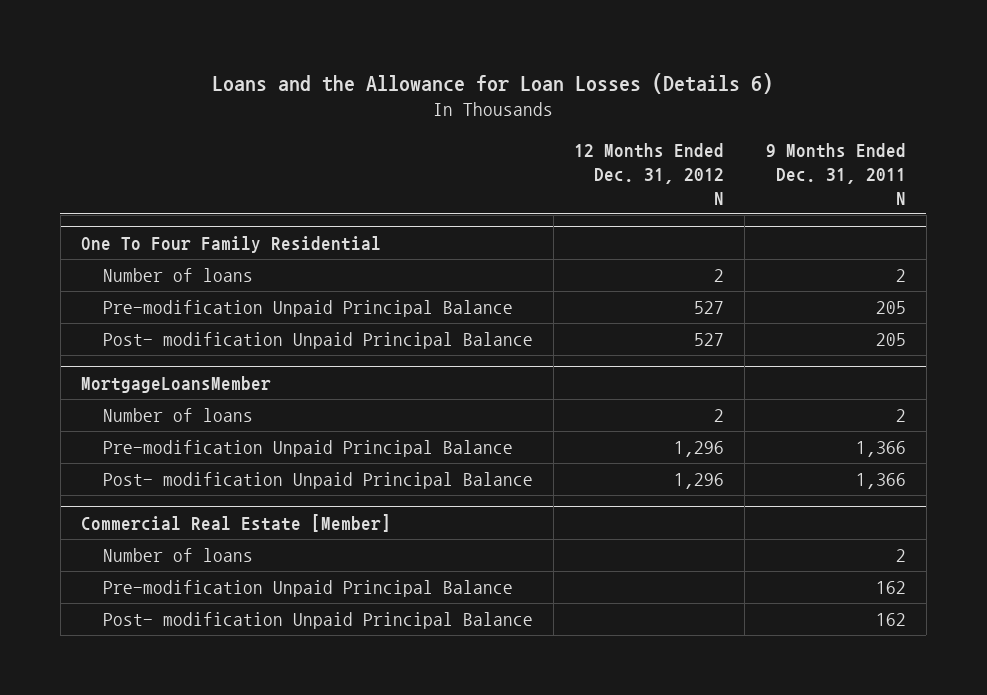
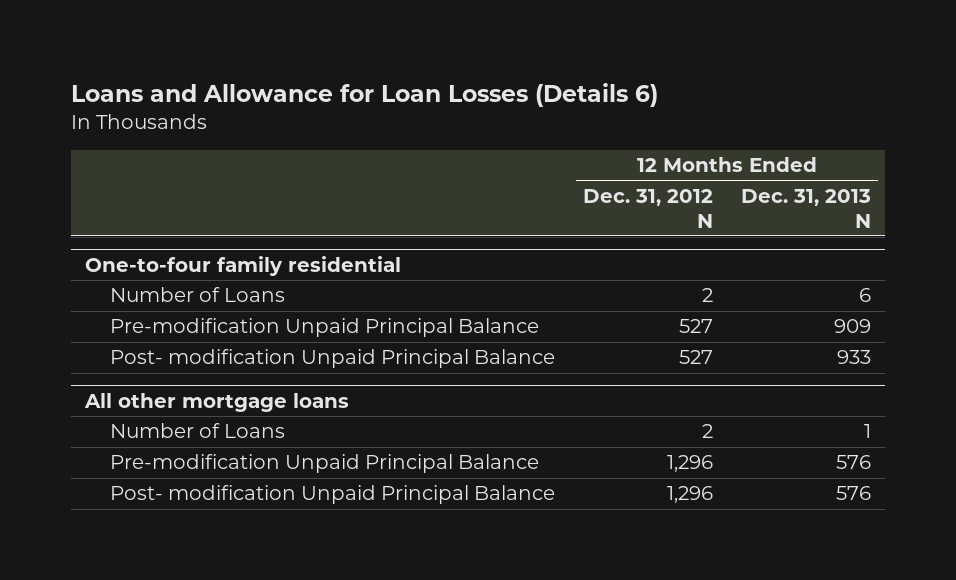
- Loans and the Allowance for Loan Losses (Details 6)
+ Loans and Allowance for Loan Losses (Details 6)
- | 12 Months Ended Dec. 31, 2012 N | 9 Months Ended Dec. 31, 2011 N
+ | 12 Months Ended Dec. 31, 2012 N | 12 Months Ended Dec. 31, 2013 N
- One To Four Family Residential
- Number of loans | 2 | 2
+ One-to-four family residential
+ Number of Loans | 2 | 6
- MortgageLoansMember
- Number of loans | 2 | 2
+ All other mortgage loans
+ Number of Loans | 2 | 1
- Commercial Real Estate [Member]
- Number of loans | | 2
- Pre-modification Unpaid Principal Balance | | 162
- Post- modification Unpaid Principal Balance | | 162

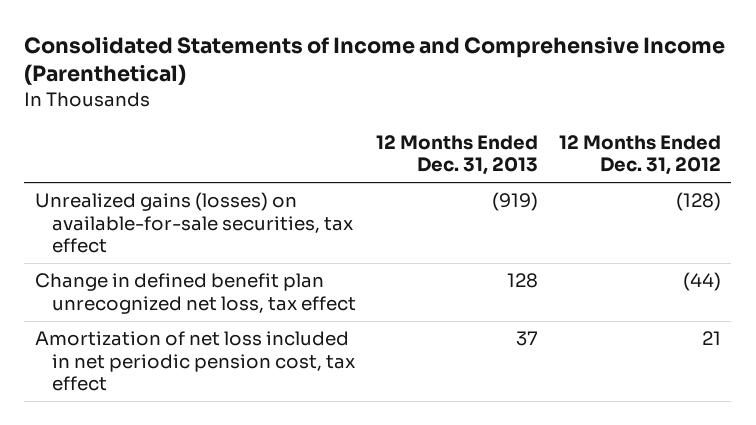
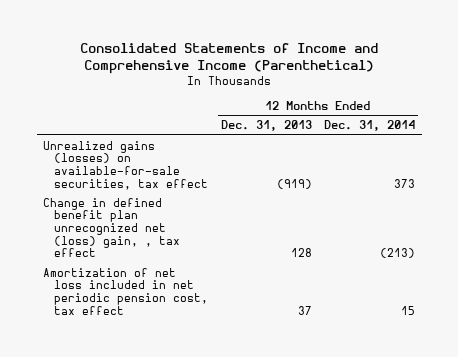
- | 12 Months Ended Dec. 31, 2013 | 12 Months Ended Dec. 31, 2012
+ | 12 Months Ended Dec. 31, 2013 | 12 Months Ended Dec. 31, 2014
- Change in defined benefit plan unrecognized net loss, tax effect | 128 | (44)
+ Change in defined benefit plan unrecognized net (loss) gain, , tax effect | 128 | (213)

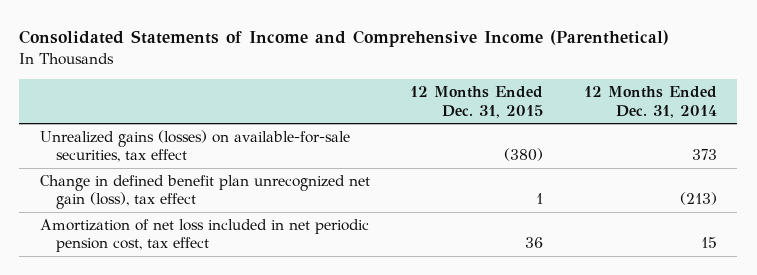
- | 12 Months Ended Dec. 31, 2013 | 12 Months Ended Dec. 31, 2014
+ | 12 Months Ended Dec. 31, 2015 | 12 Months Ended Dec. 31, 2014
- Change in defined benefit plan unrecognized net (loss) gain, , tax effect | 128 | (213)
+ Change in defined benefit plan unrecognized net gain (loss), tax effect | 1 | (213)

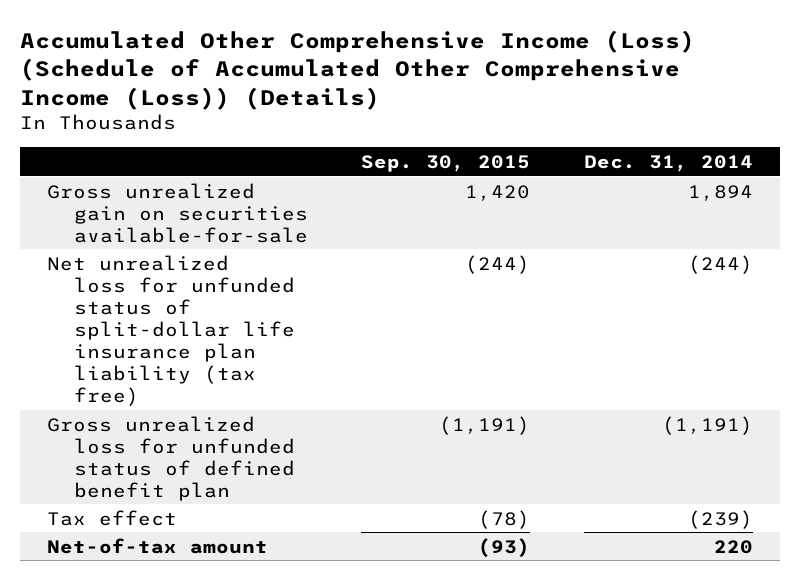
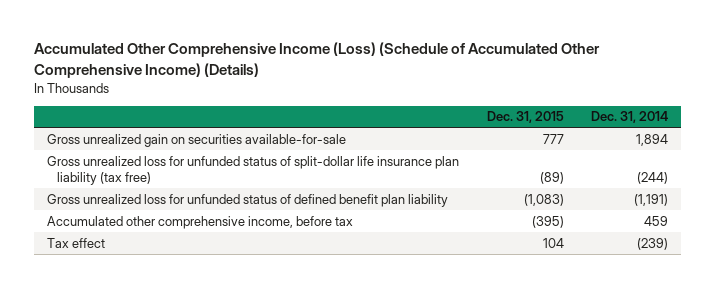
- Accumulated Other Comprehensive Income (Loss) (Schedule of Accumulated Other Comprehensive Income (Loss)) (Details)
+ Accumulated Other Comprehensive Income (Loss) (Schedule of Accumulated Other Comprehensive Income) (Details)
- | Sep. 30, 2015 | Dec. 31, 2014
+ | Dec. 31, 2015 | Dec. 31, 2014
- Net unrealized loss for unfunded status of split-dollar life insurance plan liability (tax free) | (244) | (244)
- Gross unrealized loss for unfunded status of defined benefit plan | (1,191) | (1,191)
+ Gross unrealized loss for unfunded status of split-dollar life insurance plan liability (tax free) | (89) | (244)
+ Gross unrealized loss for unfunded status of defined benefit plan liability | (1,083) | (1,191)
+ Accumulated other comprehensive income, before tax | (395) | 459
- Net-of-tax amount | (93) | 220

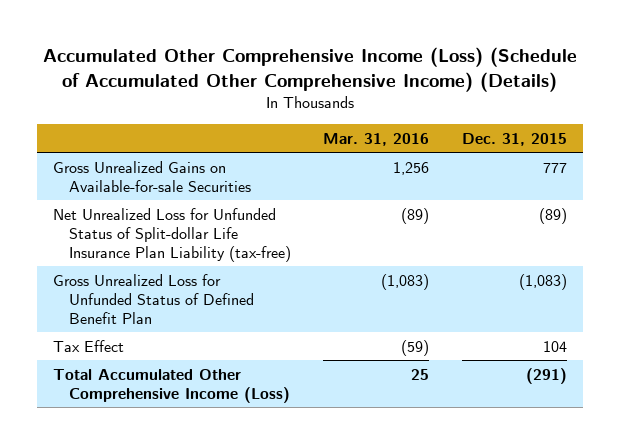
- | Dec. 31, 2015 | Dec. 31, 2014
+ | Mar. 31, 2016 | Dec. 31, 2015
- Gross unrealized gain on securities available-for-sale | 777 | 1,894
- Gross unrealized loss for unfunded status of split-dollar life insurance plan liability (tax free) | (89) | (244)
- Gross unrealized loss for unfunded status of defined benefit plan liability | (1,083) | (1,191)
- Accumulated other comprehensive income, before tax | (395) | 459
- Tax effect | 104 | (239)
+ Gross Unrealized Gains on Available-for-sale Securities | 1,256 | 777
+ Net Unrealized Loss for Unfunded Status of Split-dollar Life Insurance Plan Liability (tax-free) | (89) | (89)
+ Gross Unrealized Loss for Unfunded Status of Defined Benefit Plan | (1,083) | (1,083)
+ Tax Effect | (59) | 104
+ Total Accumulated Other Comprehensive Income (Loss) | 25 | (291)

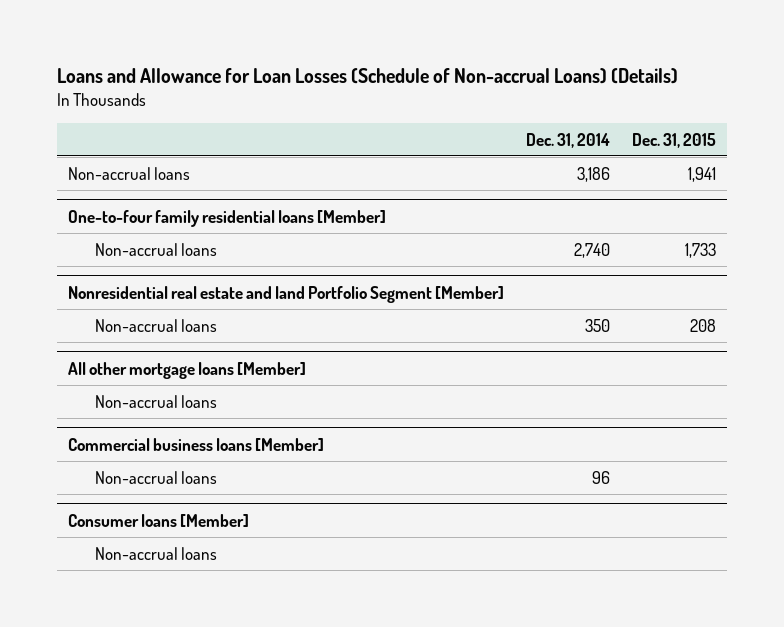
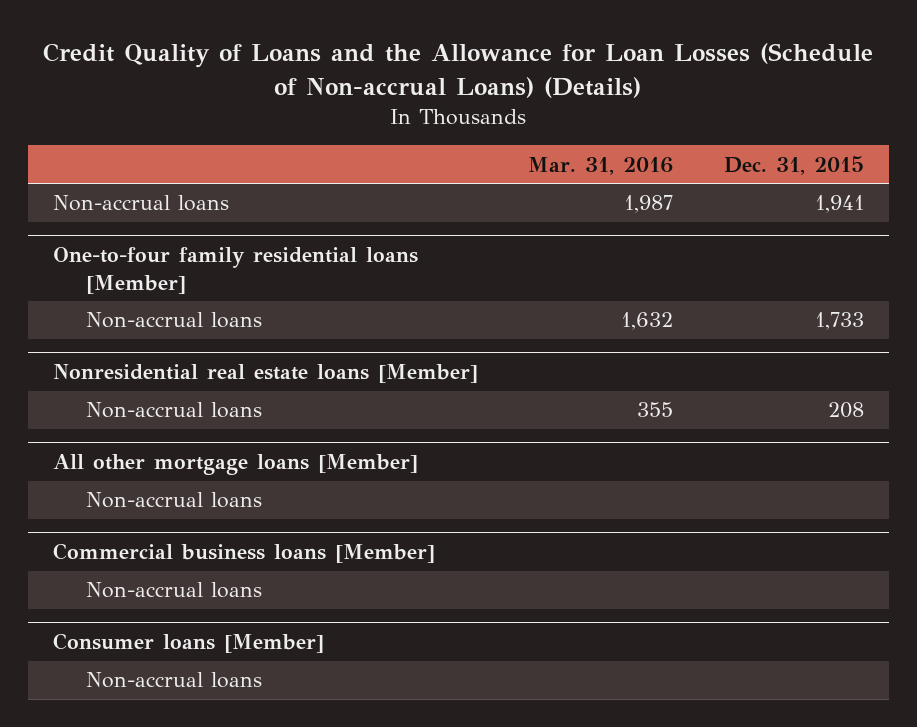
- Loans and Allowance for Loan Losses (Schedule of Non-accrual Loans) (Details)
+ Credit Quality of Loans and the Allowance for Loan Losses (Schedule of Non-accrual Loans) (Details)
- | Dec. 31, 2014 | Dec. 31, 2015
+ | Mar. 31, 2016 | Dec. 31, 2015
- Nonresidential real estate and land Portfolio Segment [Member]
+ Nonresidential real estate loans [Member]

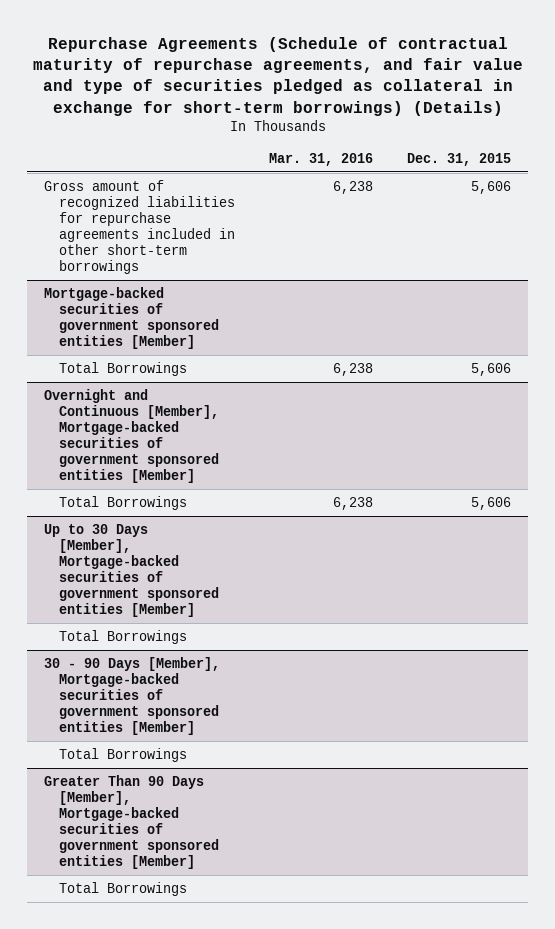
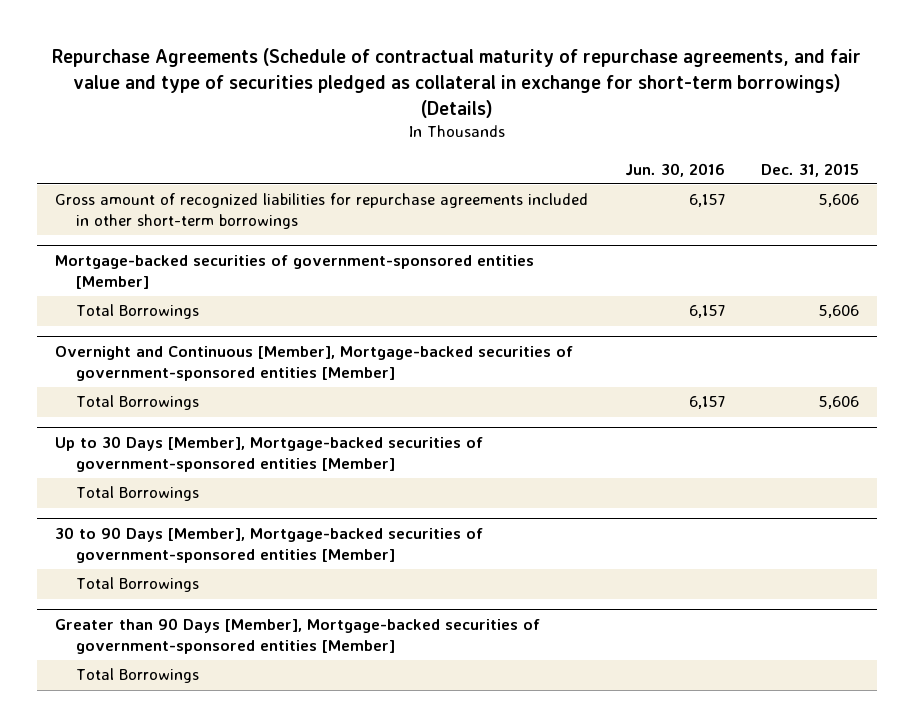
- | Mar. 31, 2016 | Dec. 31, 2015
+ | Jun. 30, 2016 | Dec. 31, 2015
- Mortgage-backed securities of government sponsored entities [Member]
+ Mortgage-backed securities of government-sponsored entities [Member]
- Overnight and Continuous [Member], Mortgage-backed securities of government sponsored entities [Member]
+ Overnight and Continuous [Member], Mortgage-backed securities of government-sponsored entities [Member]
- Up to 30 Days [Member], Mortgage-backed securities of government sponsored entities [Member]
+ Up to 30 Days [Member], Mortgage-backed securities of government-sponsored entities [Member]
- 30 - 90 Days [Member], Mortgage-backed securities of government sponsored entities [Member]
+ 30 to 90 Days [Member], Mortgage-backed securities of government-sponsored entities [Member]
- Greater Than 90 Days [Member], Mortgage-backed securities of government sponsored entities [Member]
+ Greater than 90 Days [Member], Mortgage-backed securities of government-sponsored entities [Member]

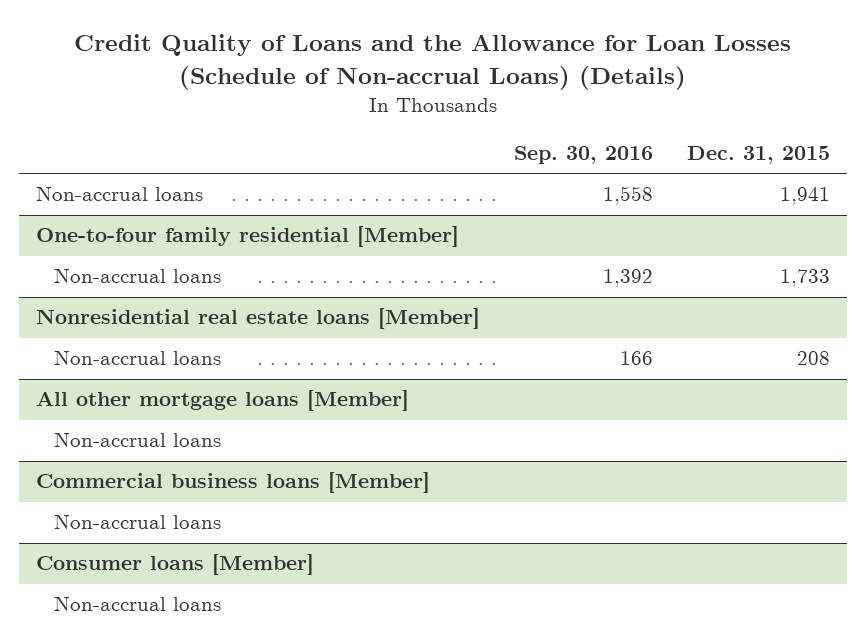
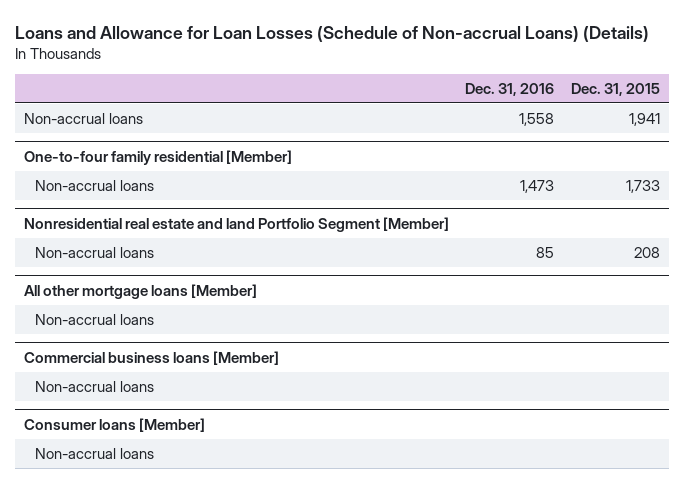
- Credit Quality of Loans and the Allowance for Loan Losses (Schedule of Non-accrual Loans) (Details)
+ Loans and Allowance for Loan Losses (Schedule of Non-accrual Loans) (Details)
- | Sep. 30, 2016 | Dec. 31, 2015
+ | Dec. 31, 2016 | Dec. 31, 2015
- Nonresidential real estate loans [Member]
+ Nonresidential real estate and land Portfolio Segment [Member]

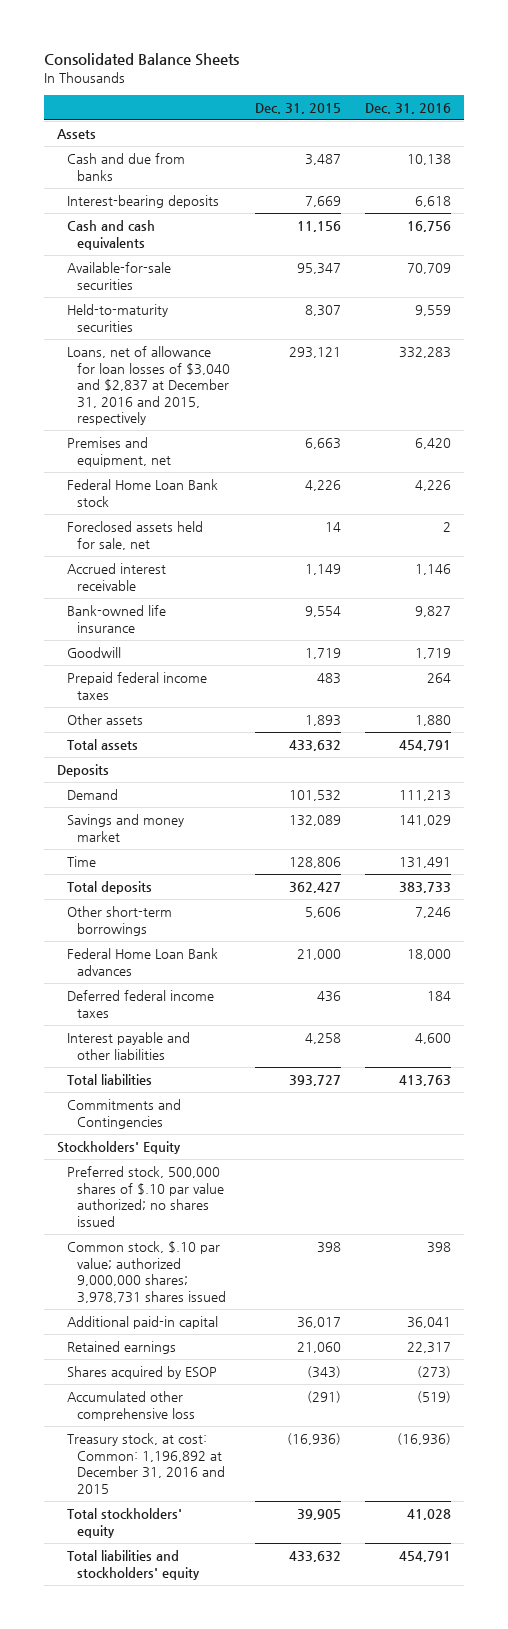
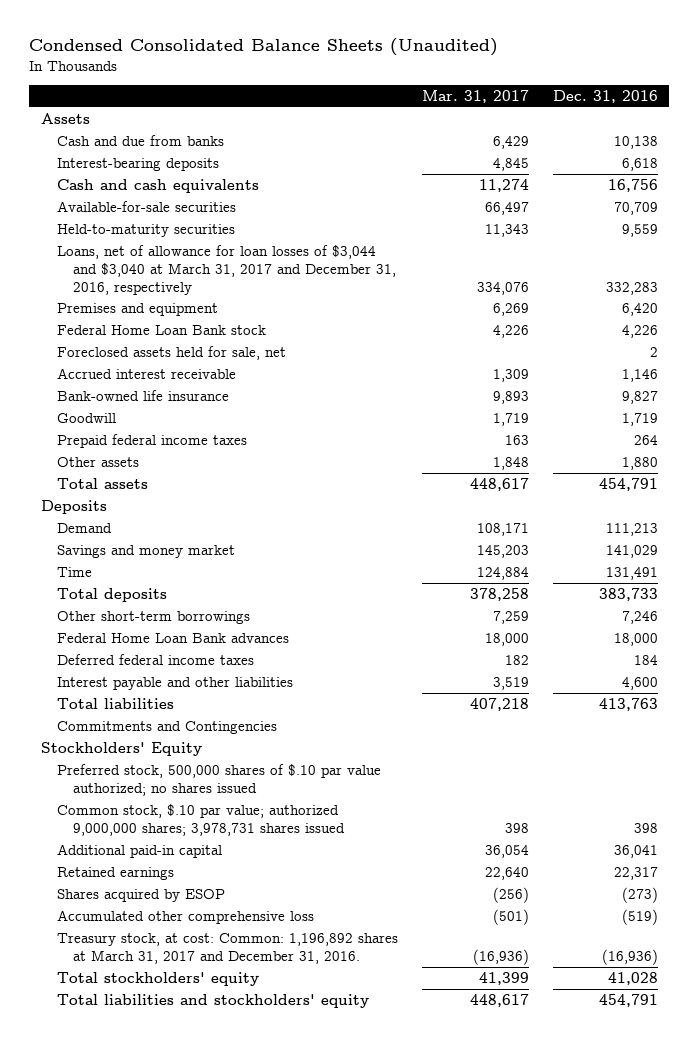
- Consolidated Balance Sheets
+ Condensed Consolidated Balance Sheets (Unaudited)
- | Dec. 31, 2015 | Dec. 31, 2016
+ | Mar. 31, 2017 | Dec. 31, 2016
- Loans, net of allowance for loan losses of $3,040 and $2,837 at December 31, 2016 and 2015, respectively | 293,121 | 332,283
- Premises and equipment, net | 6,663 | 6,420
+ Loans, net of allowance for loan losses of $3,044 and $3,040 at March 31, 2017 and December 31, 2016, respectively | 334,076 | 332,283
+ Premises and equipment | 6,269 | 6,420
- Treasury stock, at cost: Common: 1,196,892 at December 31, 2016 and 2015 | (16,936) | (16,936)
+ Treasury stock, at cost: Common: 1,196,892 shares at March 31, 2017 and December 31, 2016. | (16,936) | (16,936)

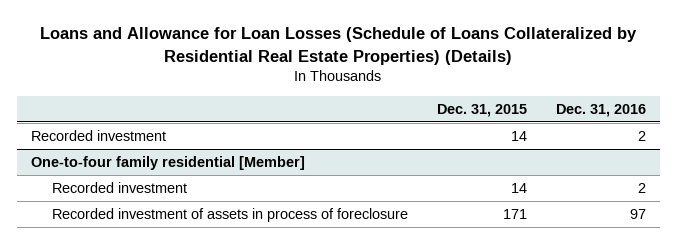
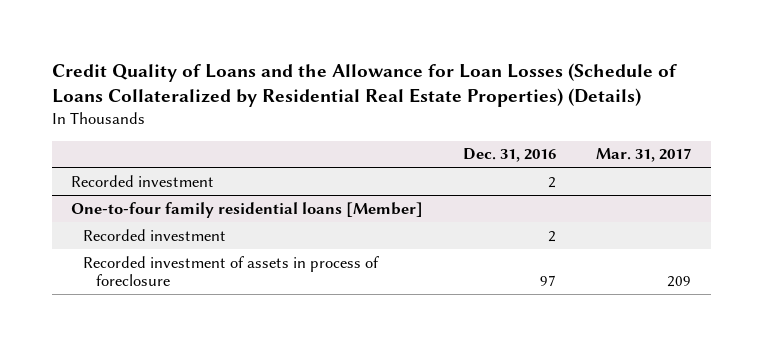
- Loans and Allowance for Loan Losses (Schedule of Loans Collateralized by Residential Real Estate Properties) (Details)
+ Credit Quality of Loans and the Allowance for Loan Losses (Schedule of Loans Collateralized by Residential Real Estate Properties) (Details)
- | Dec. 31, 2015 | Dec. 31, 2016
+ | Dec. 31, 2016 | Mar. 31, 2017
- One-to-four family residential [Member]
+ One-to-four family residential loans [Member]

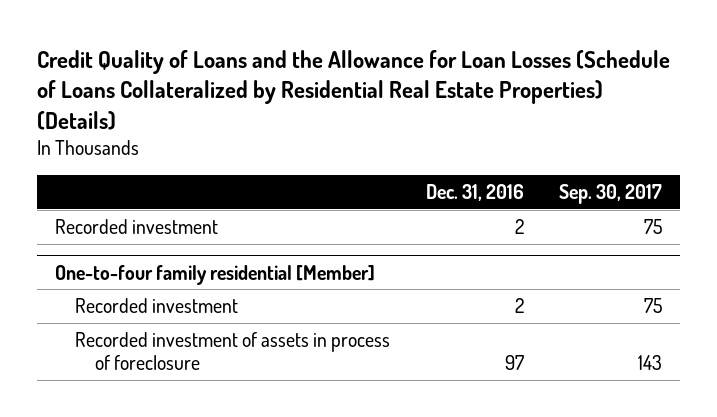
- | Dec. 31, 2016 | Mar. 31, 2017
+ | Dec. 31, 2016 | Sep. 30, 2017
- One-to-four family residential loans [Member]
+ One-to-four family residential [Member]

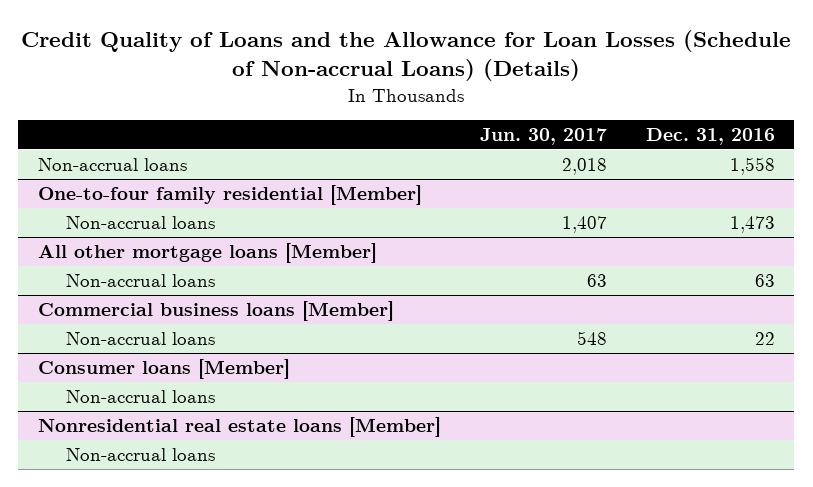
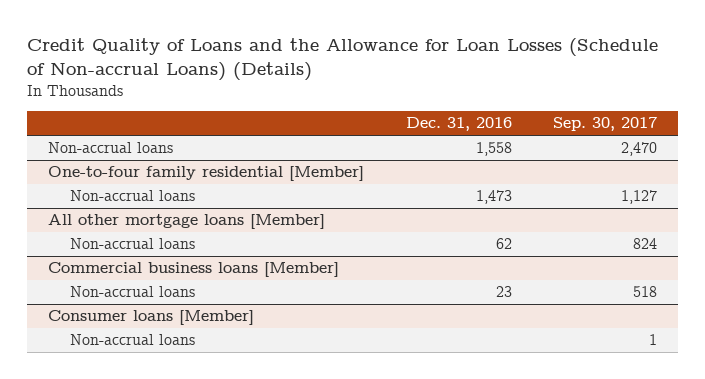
- | Jun. 30, 2017 | Dec. 31, 2016
+ | Dec. 31, 2016 | Sep. 30, 2017
@ All other mortgage loans [Member]
- Non-accrual loans | 63 | 63
+ Non-accrual loans | 62 | 824
@ Commercial business loans [Member]
- Non-accrual loans | 548 | 22
+ Non-accrual loans | 23 | 518
- Nonresidential real estate loans [Member]
- Non-accrual loans

